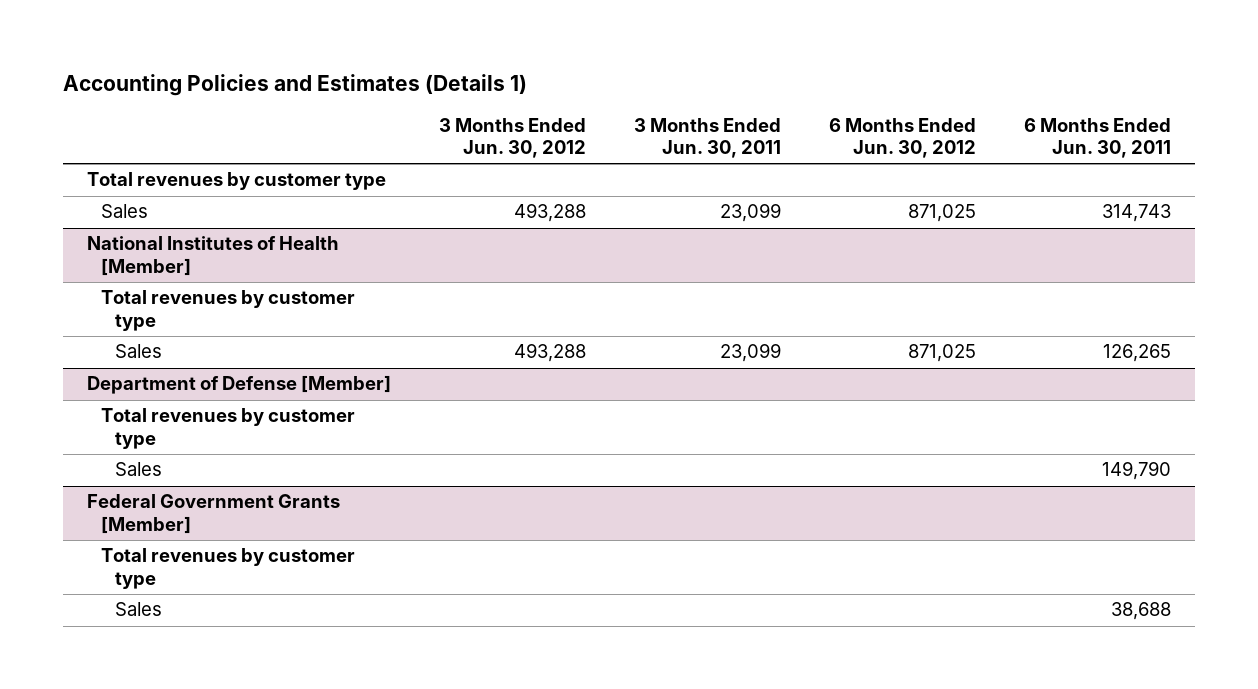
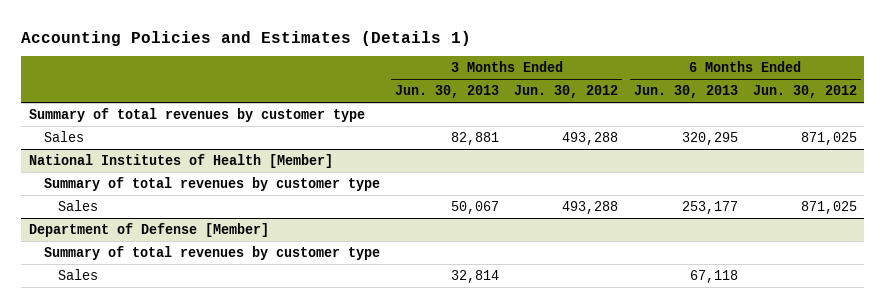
- | 3 Months Ended Jun. 30, 2012 | 3 Months Ended Jun. 30, 2011 | 6 Months Ended Jun. 30, 2012 | 6 Months Ended Jun. 30, 2011
+ | 3 Months Ended Jun. 30, 2013 | 3 Months Ended Jun. 30, 2012 | 6 Months Ended Jun. 30, 2013 | 6 Months Ended Jun. 30, 2012
- Total revenues by customer type
+ Summary of total revenues by customer type
@ National Institutes of Health [Member]
- Total revenues by customer type
+ Summary of total revenues by customer type
@ Department of Defense [Member]
- Total revenues by customer type
+ Summary of total revenues by customer type
- Federal Government Grants [Member]
- Total revenues by customer type
- Sales | | | | 38,688

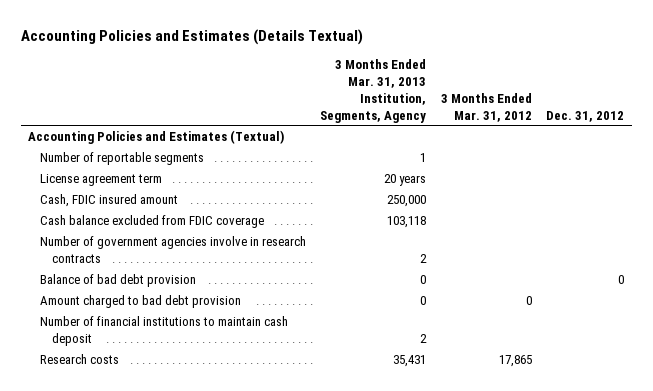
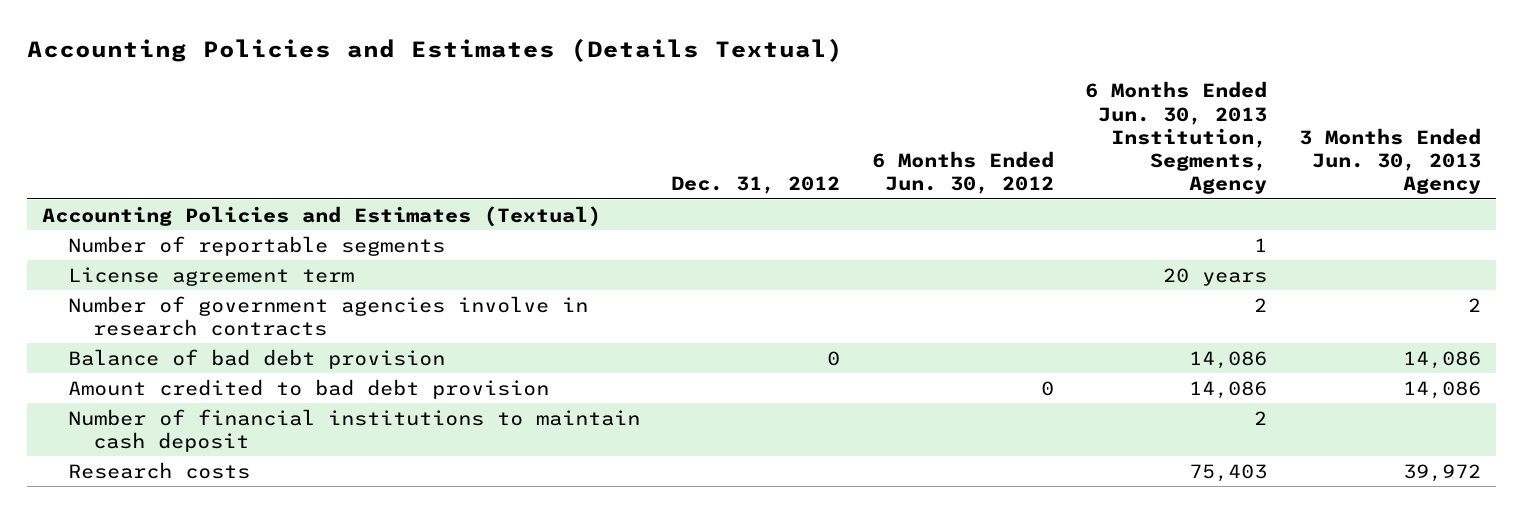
- | 3 Months Ended Mar. 31, 2013 Institution, Segments, Agency | 3 Months Ended Mar. 31, 2012 | Dec. 31, 2012
+ | Dec. 31, 2012 | 6 Months Ended Jun. 30, 2012 | 6 Months Ended Jun. 30, 2013 Institution, Segments, Agency | 3 Months Ended Jun. 30, 2013 Agency
- Cash, FDIC insured amount | 250,000 | |
- Cash balance excluded from FDIC coverage | 103,118 | |
- Amount charged to bad debt provision | 0 | 0 |
+ Amount credited to bad debt provision | | 0 | 14,086 | 14,086

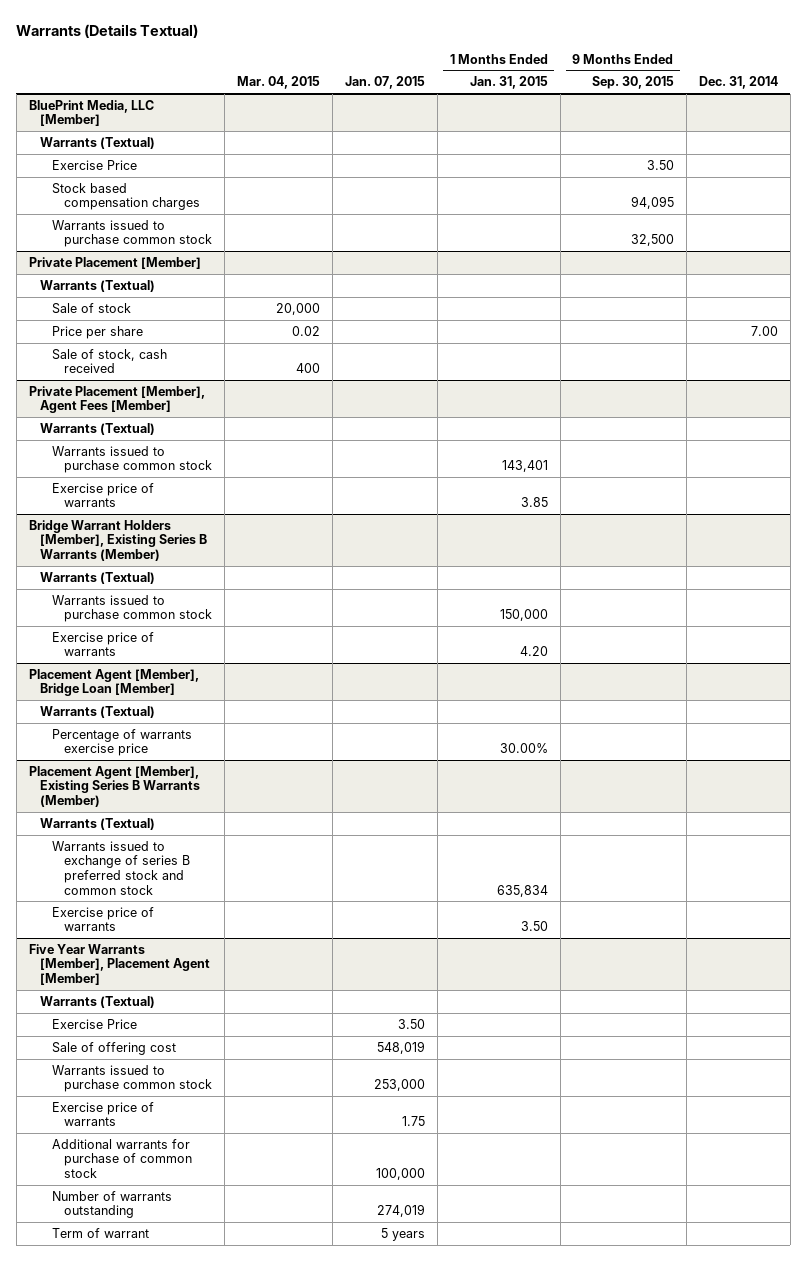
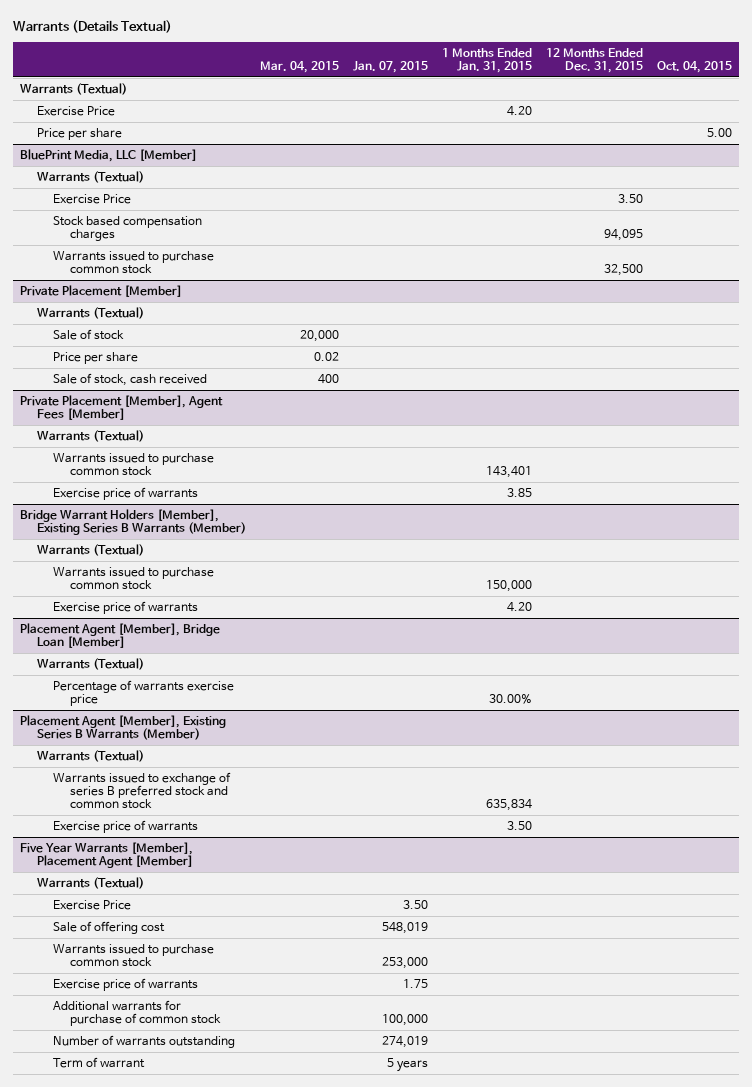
- | Mar. 04, 2015 | Jan. 07, 2015 | 1 Months Ended Jan. 31, 2015 | 9 Months Ended Sep. 30, 2015 | Dec. 31, 2014
+ | Mar. 04, 2015 | Jan. 07, 2015 | 1 Months Ended Jan. 31, 2015 | 12 Months Ended Dec. 31, 2015 | Oct. 04, 2015
+ Warrants (Textual)
+ Exercise Price | | | 4.20 | |
+ Price per share | | | | | 5.00

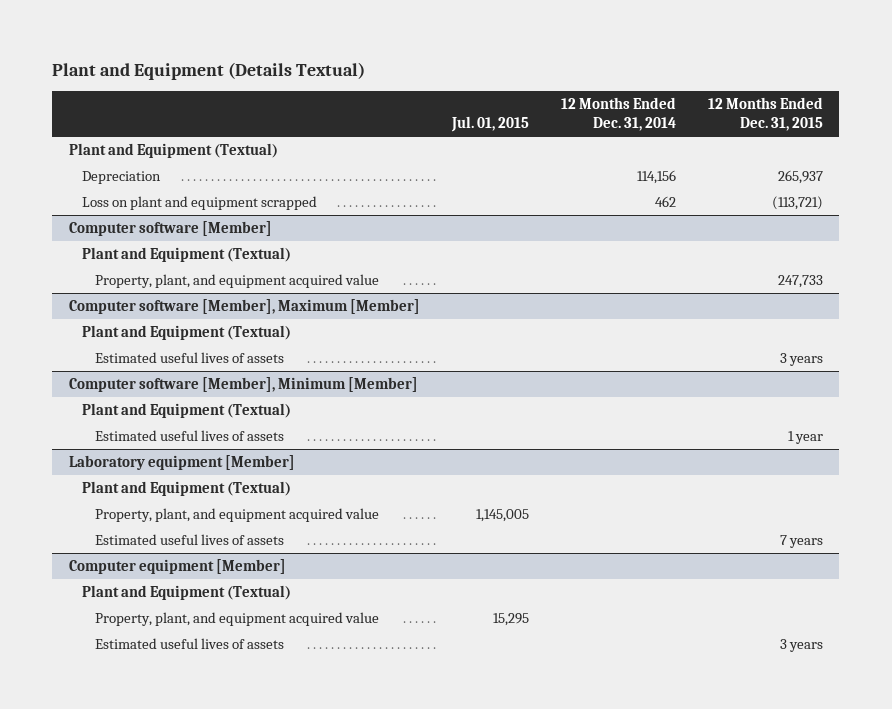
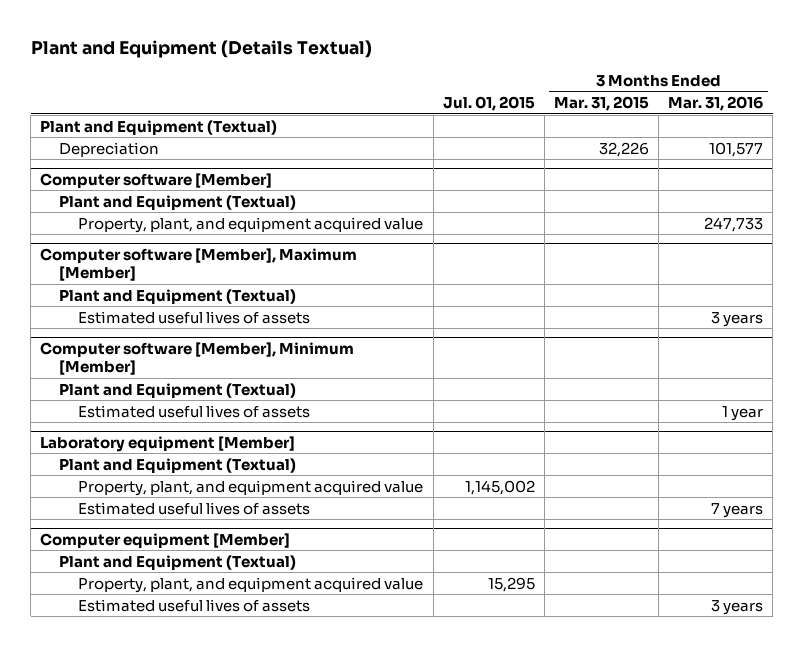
- | Jul. 01, 2015 | 12 Months Ended Dec. 31, 2014 | 12 Months Ended Dec. 31, 2015
+ | Jul. 01, 2015 | 3 Months Ended Mar. 31, 2015 | 3 Months Ended Mar. 31, 2016
- Loss on plant and equipment scrapped | | 462 | (113,721)
@ Laboratory equipment [Member]
- Property, plant, and equipment acquired value | 1,145,005 | |
+ Property, plant, and equipment acquired value | 1,145,002 | |

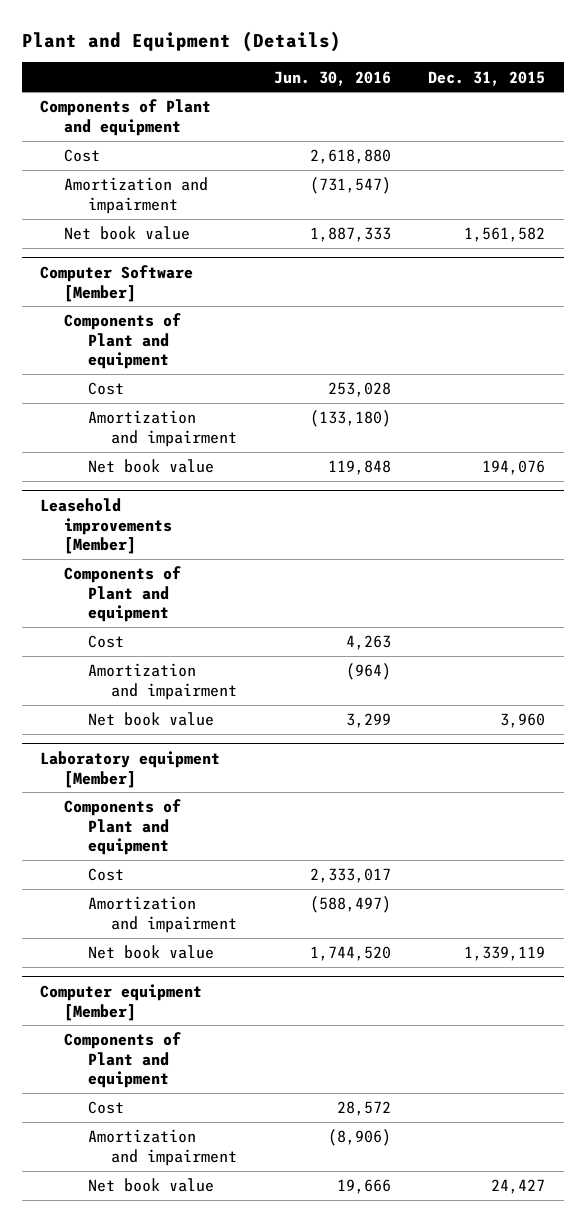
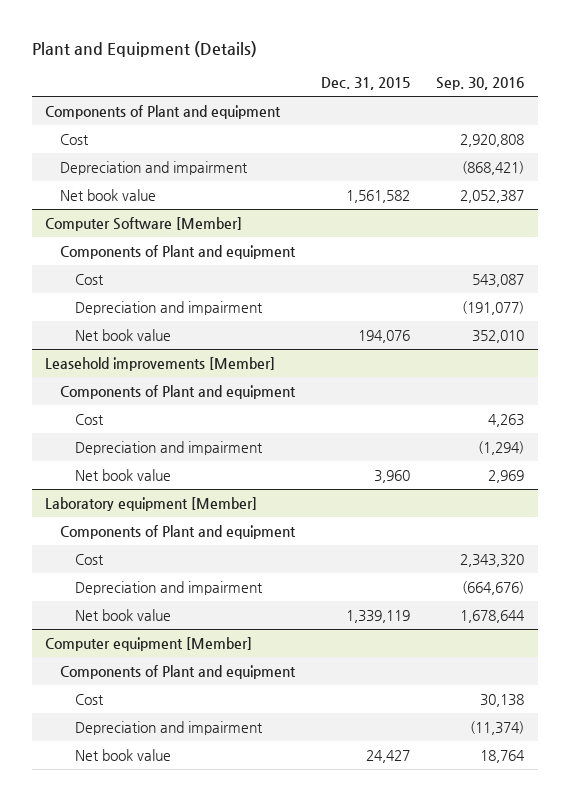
- | Jun. 30, 2016 | Dec. 31, 2015
+ | Dec. 31, 2015 | Sep. 30, 2016
- Amortization and impairment | (731,547) |
+ Depreciation and impairment | | (868,421)
@ Computer Software [Member]
- Amortization and impairment | (133,180) |
+ Depreciation and impairment | | (191,077)
@ Leasehold improvements [Member]
- Amortization and impairment | (964) |
+ Depreciation and impairment | | (1,294)
@ Laboratory equipment [Member]
- Amortization and impairment | (588,497) |
+ Depreciation and impairment | | (664,676)
@ Computer equipment [Member]
- Amortization and impairment | (8,906) |
+ Depreciation and impairment | | (11,374)

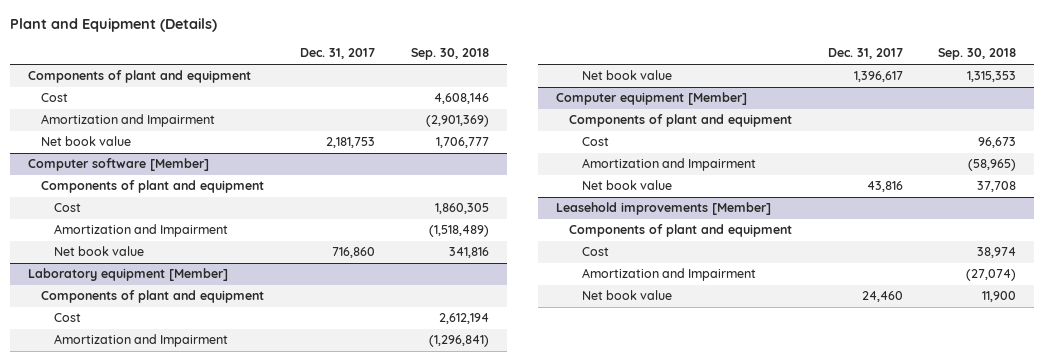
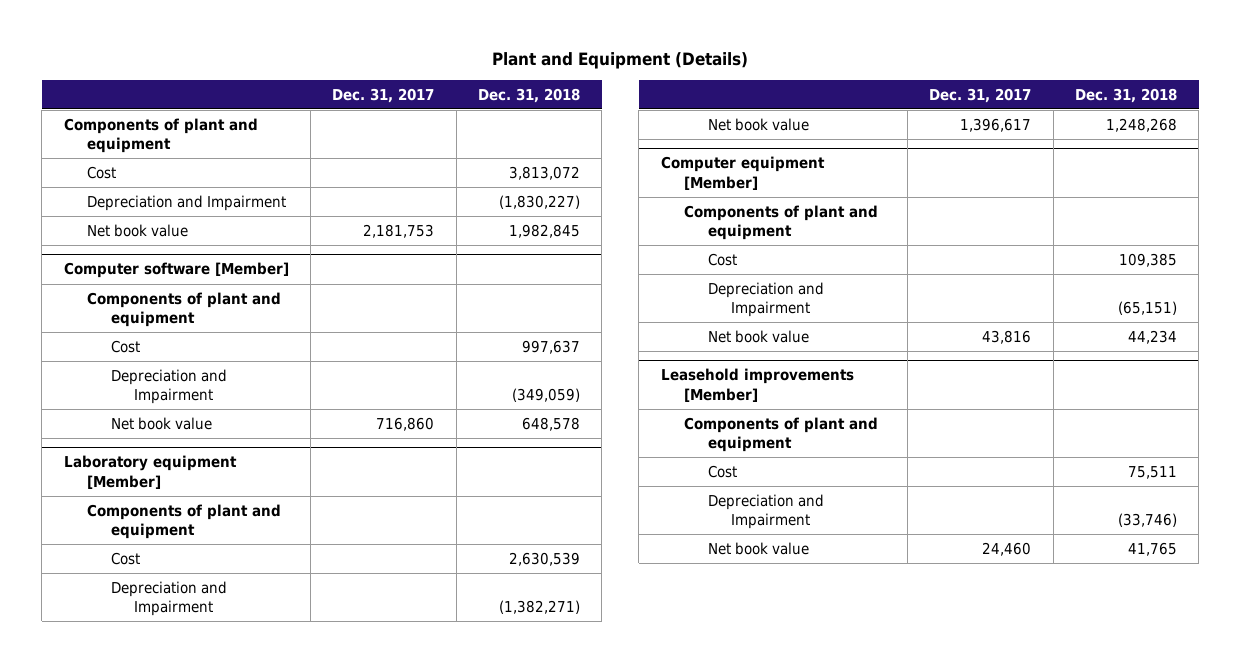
- | Dec. 31, 2017 | Sep. 30, 2018
+ | Dec. 31, 2017 | Dec. 31, 2018
- Amortization and Impairment | | (2,901,369)
+ Depreciation and Impairment | | (1,830,227)
@ Computer software [Member]
- Amortization and Impairment | | (1,518,489)
+ Depreciation and Impairment | | (349,059)
@ Laboratory equipment [Member]
- Amortization and Impairment | | (1,296,841)
+ Depreciation and Impairment | | (1,382,271)
@ Computer equipment [Member]
- Amortization and Impairment | | (58,965)
+ Depreciation and Impairment | | (65,151)
@ Leasehold improvements [Member]
- Amortization and Impairment | | (27,074)
+ Depreciation and Impairment | | (33,746)

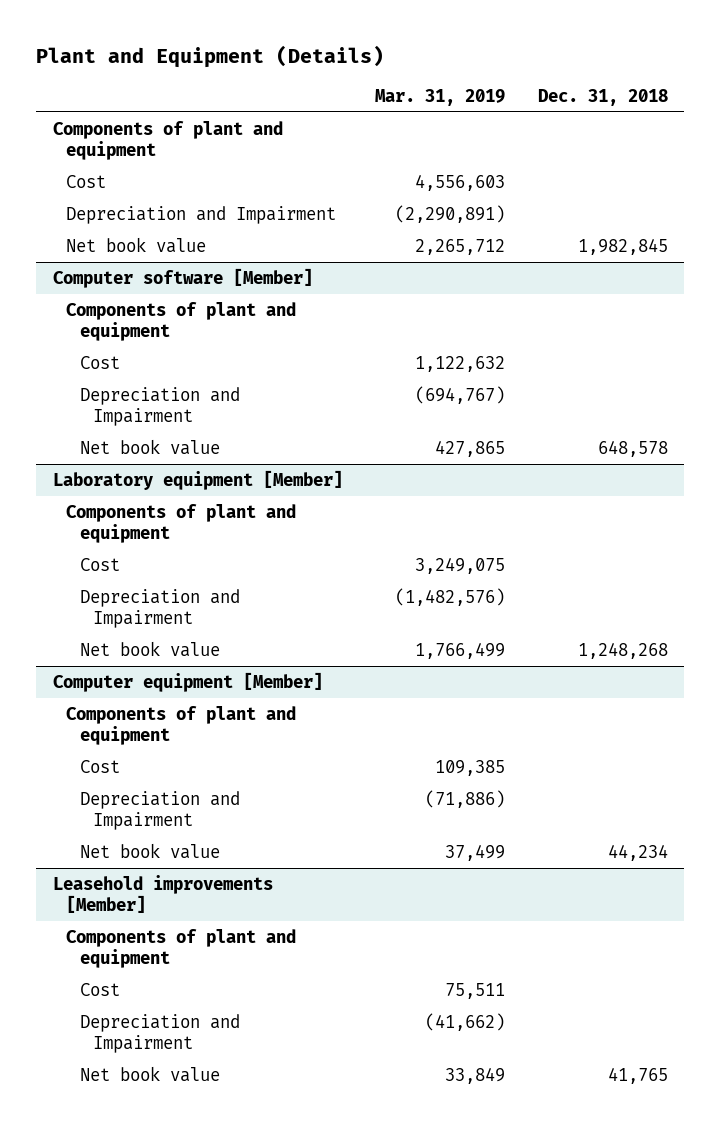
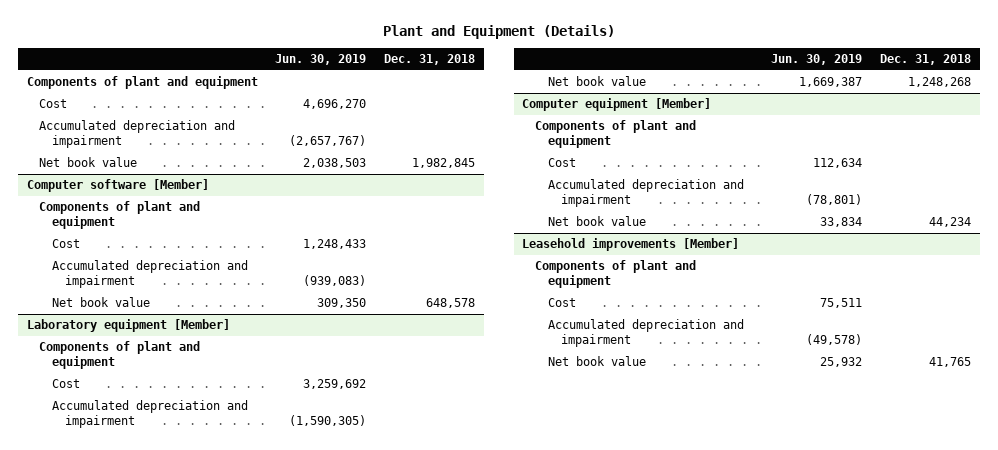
- | Mar. 31, 2019 | Dec. 31, 2018
+ | Jun. 30, 2019 | Dec. 31, 2018
- Depreciation and Impairment | (2,290,891) |
+ Accumulated depreciation and impairment | (2,657,767) |
@ Computer software [Member]
- Depreciation and Impairment | (694,767) |
+ Accumulated depreciation and impairment | (939,083) |
@ Laboratory equipment [Member]
- Depreciation and Impairment | (1,482,576) |
+ Accumulated depreciation and impairment | (1,590,305) |
@ Computer equipment [Member]
- Depreciation and Impairment | (71,886) |
+ Accumulated depreciation and impairment | (78,801) |
@ Leasehold improvements [Member]
- Depreciation and Impairment | (41,662) |
+ Accumulated depreciation and impairment | (49,578) |

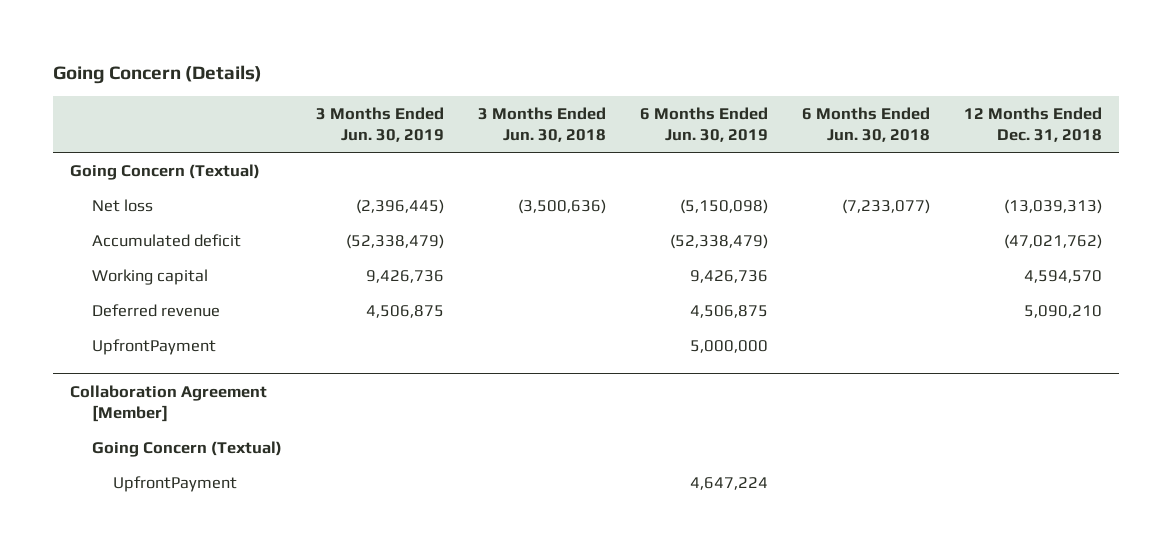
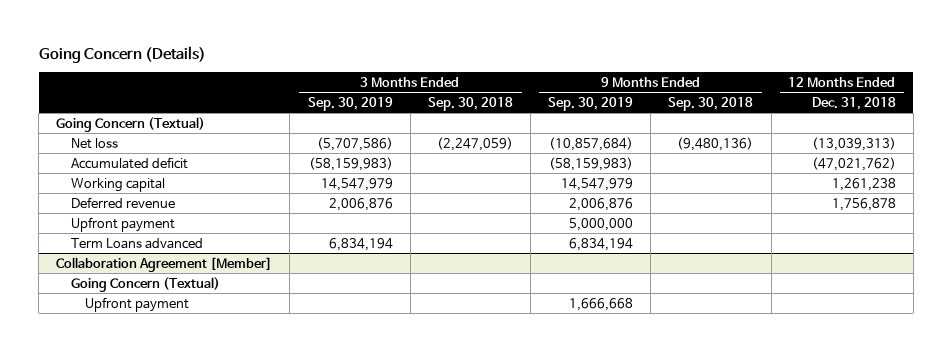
- | 3 Months Ended Jun. 30, 2019 | 3 Months Ended Jun. 30, 2018 | 6 Months Ended Jun. 30, 2019 | 6 Months Ended Jun. 30, 2018 | 12 Months Ended Dec. 31, 2018
+ | 3 Months Ended Sep. 30, 2019 | 3 Months Ended Sep. 30, 2018 | 9 Months Ended Sep. 30, 2019 | 9 Months Ended Sep. 30, 2018 | 12 Months Ended Dec. 31, 2018
- Working capital | 9,426,736 | | 9,426,736 | | 4,594,570
- Deferred revenue | 4,506,875 | | 4,506,875 | | 5,090,210
- UpfrontPayment | | | 5,000,000 | |
+ Working capital | 14,547,979 | | 14,547,979 | | 1,261,238
+ Deferred revenue | 2,006,876 | | 2,006,876 | | 1,756,878
+ Upfront payment | | | 5,000,000 | |
+ Term Loans advanced | 6,834,194 | | 6,834,194 | |
@ Collaboration Agreement [Member]
- UpfrontPayment | | | 4,647,224 | |
+ Upfront payment | | | 1,666,668 | |

